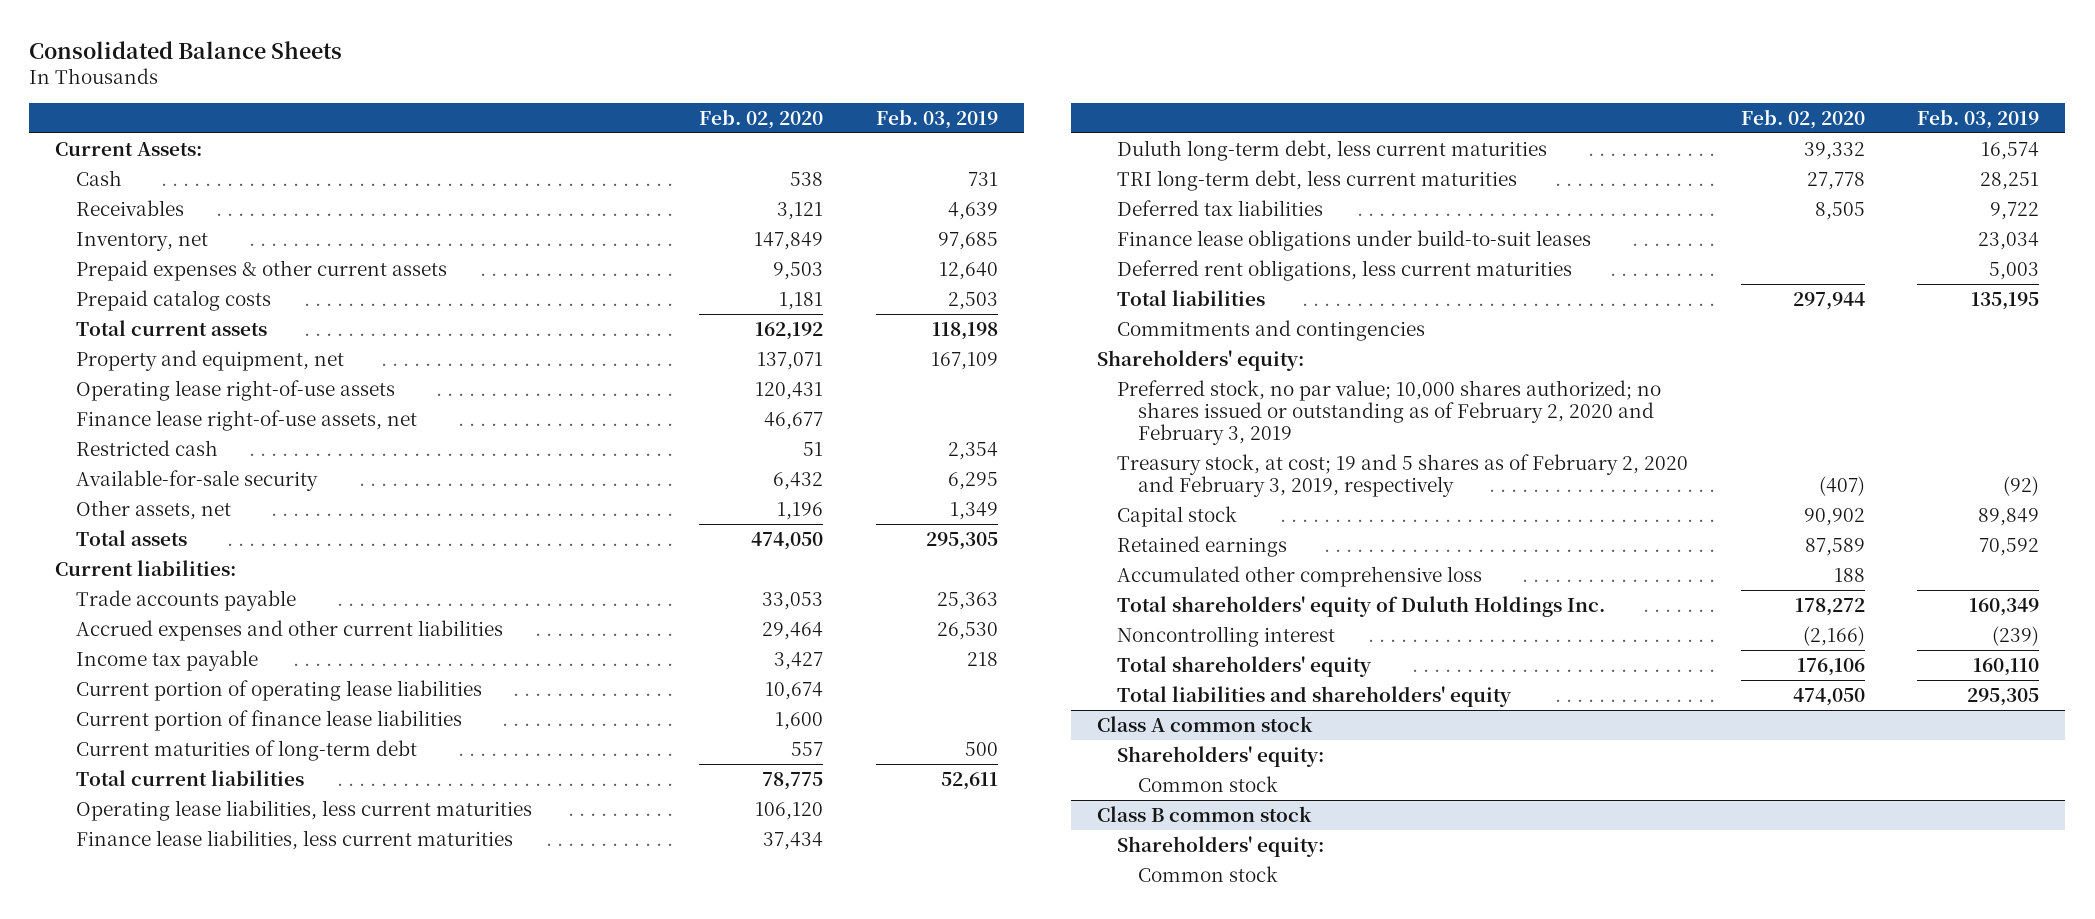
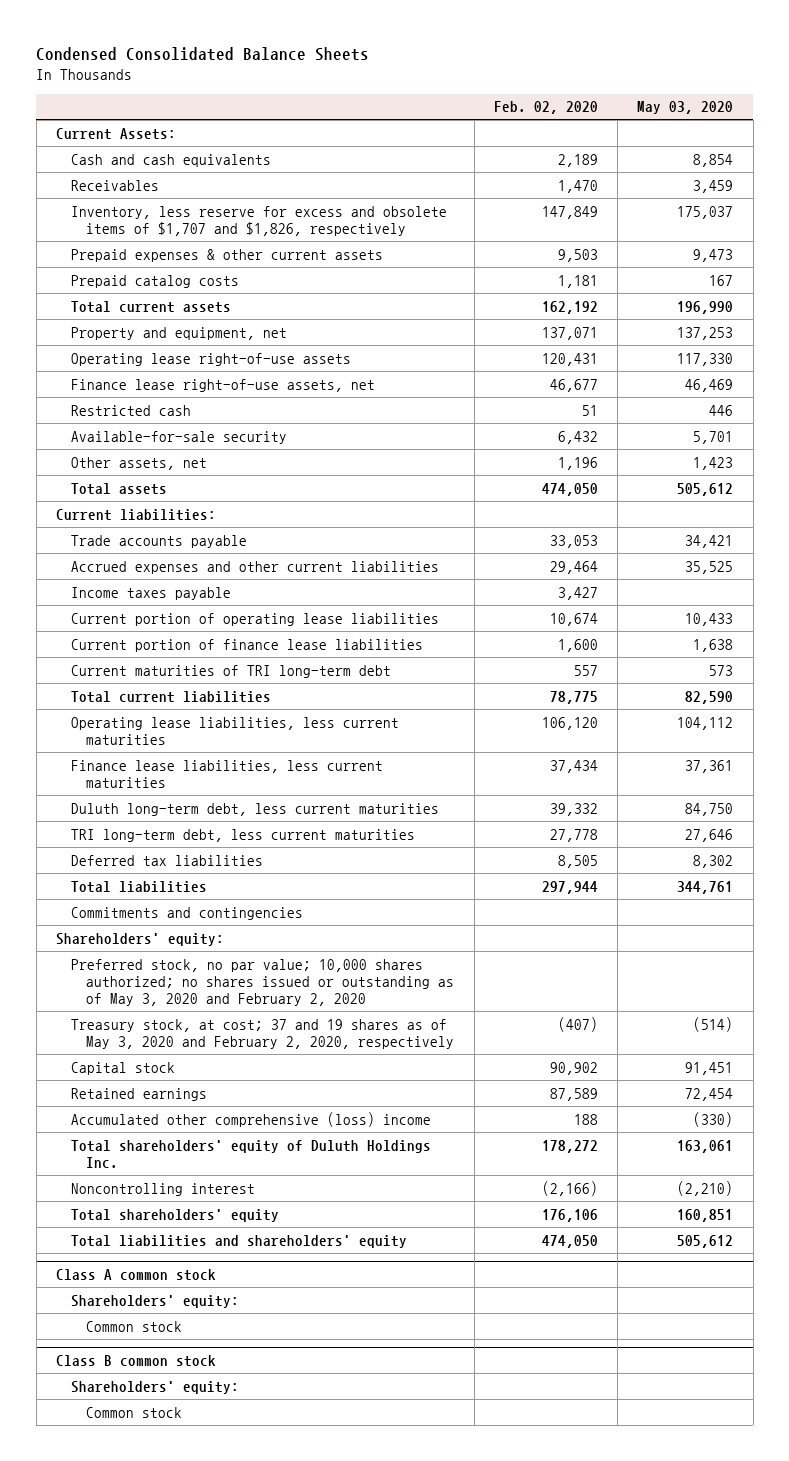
- Consolidated Balance Sheets
+ Condensed Consolidated Balance Sheets
- | Feb. 02, 2020 | Feb. 03, 2019
+ | Feb. 02, 2020 | May 03, 2020
- Cash | 538 | 731
- Receivables | 3,121 | 4,639
- Inventory, net | 147,849 | 97,685
+ Cash and cash equivalents | 2,189 | 8,854
+ Receivables | 1,470 | 3,459
+ Inventory, less reserve for excess and obsolete items of $1,707 and $1,826, respectively | 147,849 | 175,037
- Income tax payable | 3,427 | 218
+ Income taxes payable | 3,427 |
- Current maturities of long-term debt | 557 | 500
+ Current maturities of TRI long-term debt | 557 | 573
- Finance lease obligations under build-to-suit leases | | 23,034
- Deferred rent obligations, less current maturities | | 5,003
- Preferred stock, no par value; 10,000 shares authorized; no shares issued or outstanding as of February 2, 2020 and February 3, 2019
- Treasury stock, at cost; 19 and 5 shares as of February 2, 2020 and February 3, 2019, respectively | (407) | (92)
+ Preferred stock, no par value; 10,000 shares authorized; no shares issued or outstanding as of May 3, 2020 and February 2, 2020
+ Treasury stock, at cost; 37 and 19 shares as of May 3, 2020 and February 2, 2020, respectively | (407) | (514)
- Accumulated other comprehensive loss | 188 |
+ Accumulated other comprehensive (loss) income | 188 | (330)

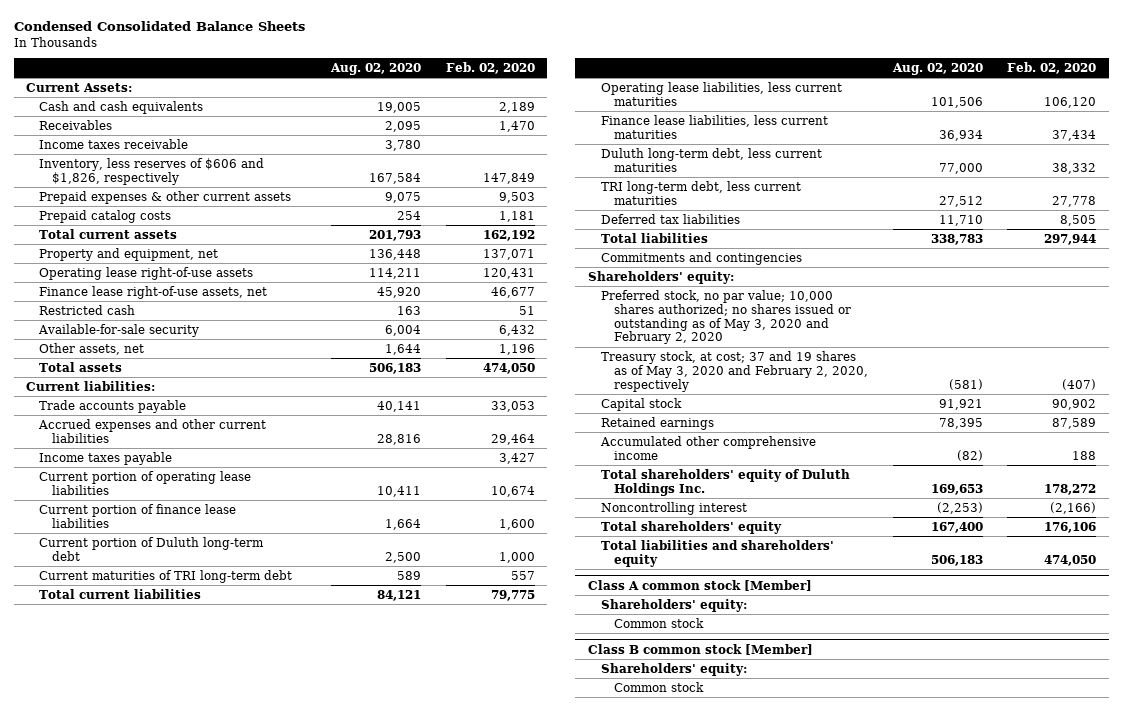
- | Feb. 02, 2020 | May 03, 2020
+ | Aug. 02, 2020 | Feb. 02, 2020
- Inventory, less reserve for excess and obsolete items of $1,707 and $1,826, respectively | 147,849 | 175,037
+ Income taxes receivable | 3,780 |
+ Inventory, less reserves of $606 and $1,826, respectively | 167,584 | 147,849
+ Current portion of Duluth long-term debt | 2,500 | 1,000
- Total current liabilities | 78,775 | 82,590
+ Total current liabilities | 84,121 | 79,775
- Duluth long-term debt, less current maturities | 39,332 | 84,750
+ Duluth long-term debt, less current maturities | 77,000 | 38,332
- Accumulated other comprehensive (loss) income | 188 | (330)
+ Accumulated other comprehensive income | (82) | 188
- Class A common stock
+ Class A common stock [Member]
- Class B common stock
+ Class B common stock [Member]

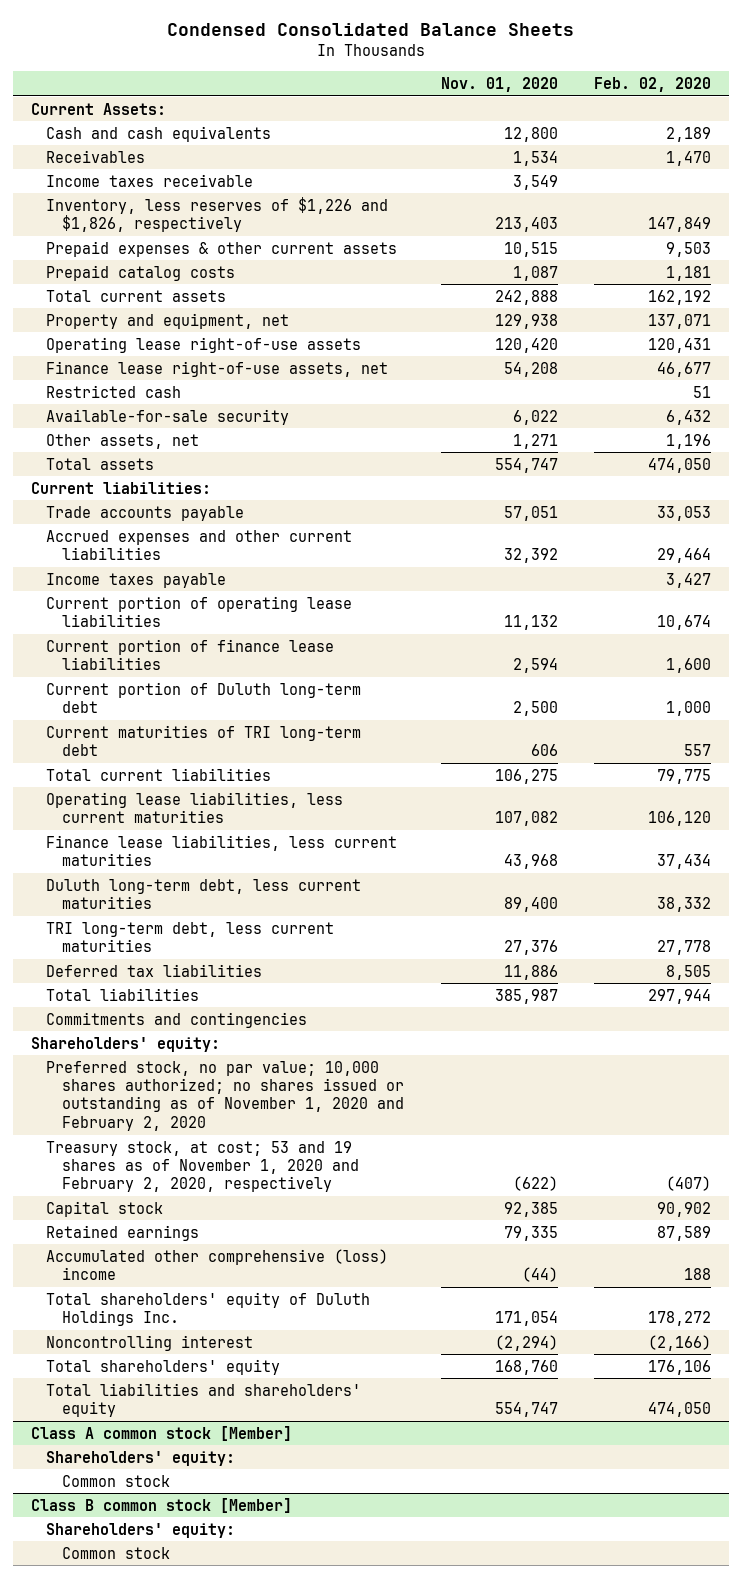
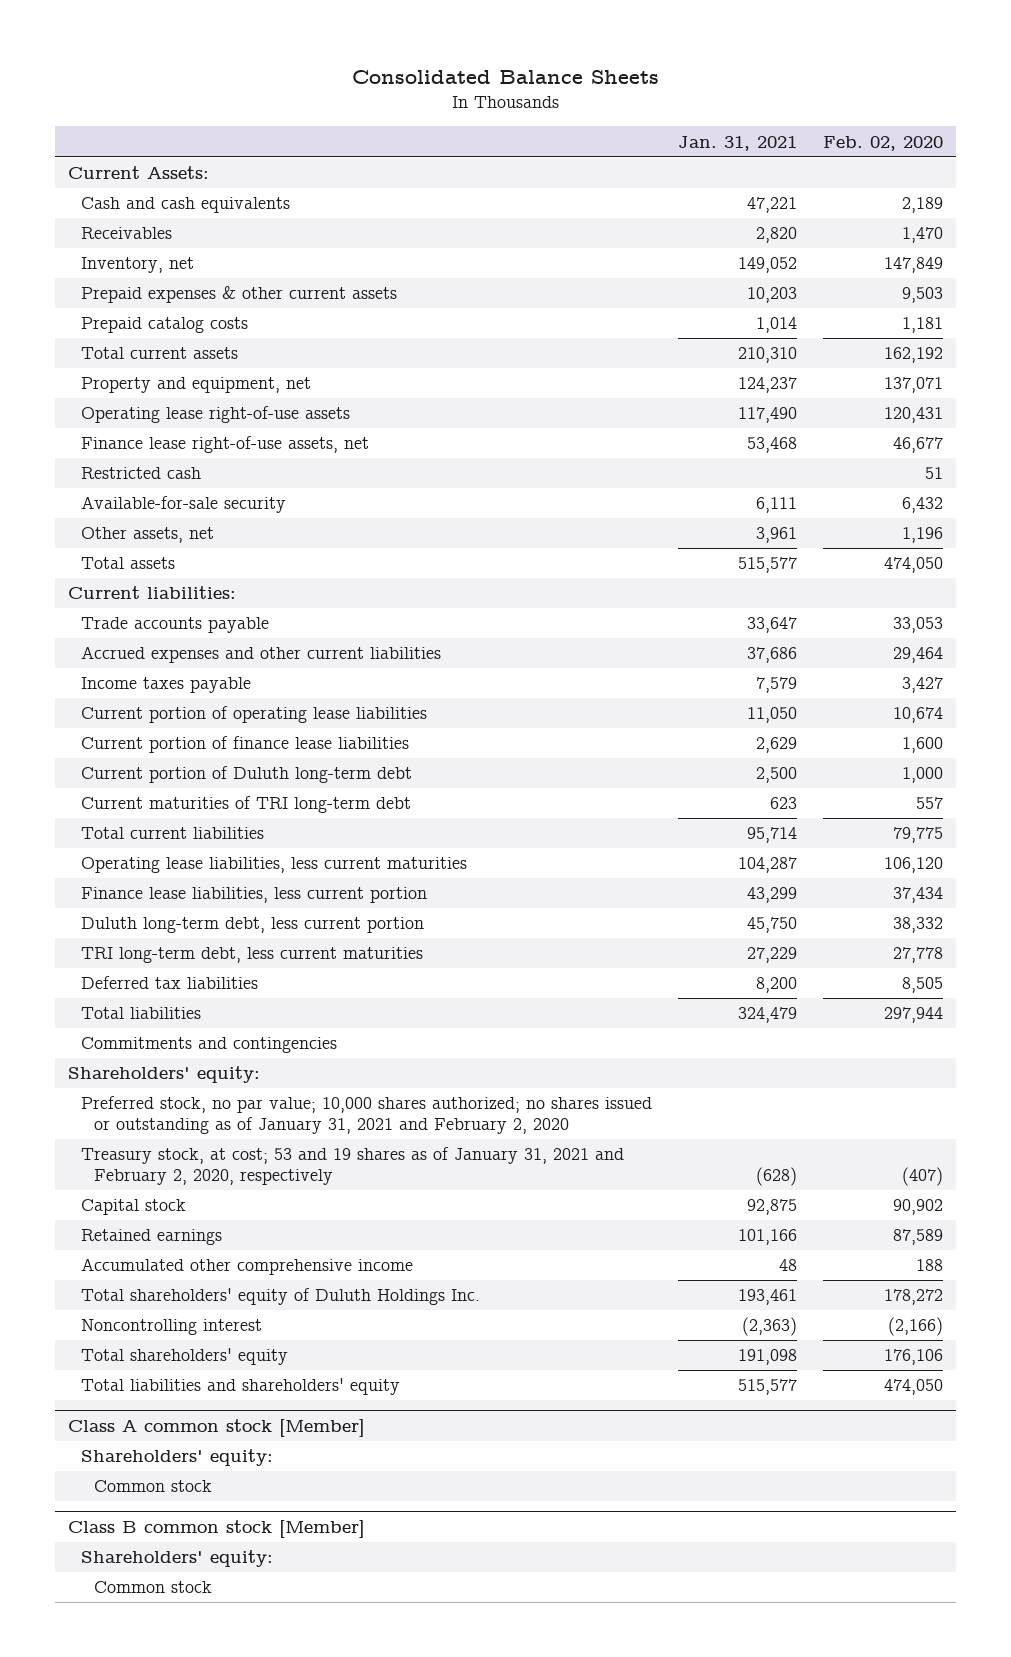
- Condensed Consolidated Balance Sheets
+ Consolidated Balance Sheets
- | Nov. 01, 2020 | Feb. 02, 2020
+ | Jan. 31, 2021 | Feb. 02, 2020
- Income taxes receivable | 3,549 |
- Inventory, less reserves of $1,226 and $1,826, respectively | 213,403 | 147,849
+ Inventory, net | 149,052 | 147,849
- Finance lease liabilities, less current maturities | 43,968 | 37,434
- Duluth long-term debt, less current maturities | 89,400 | 38,332
+ Finance lease liabilities, less current portion | 43,299 | 37,434
+ Duluth long-term debt, less current portion | 45,750 | 38,332
- Preferred stock, no par value; 10,000 shares authorized; no shares issued or outstanding as of November 1, 2020 and February 2, 2020
- Treasury stock, at cost; 53 and 19 shares as of November 1, 2020 and February 2, 2020, respectively | (622) | (407)
+ Preferred stock, no par value; 10,000 shares authorized; no shares issued or outstanding as of January 31, 2021 and February 2, 2020
+ Treasury stock, at cost; 53 and 19 shares as of January 31, 2021 and February 2, 2020, respectively | (628) | (407)
- Accumulated other comprehensive (loss) income | (44) | 188
+ Accumulated other comprehensive income | 48 | 188

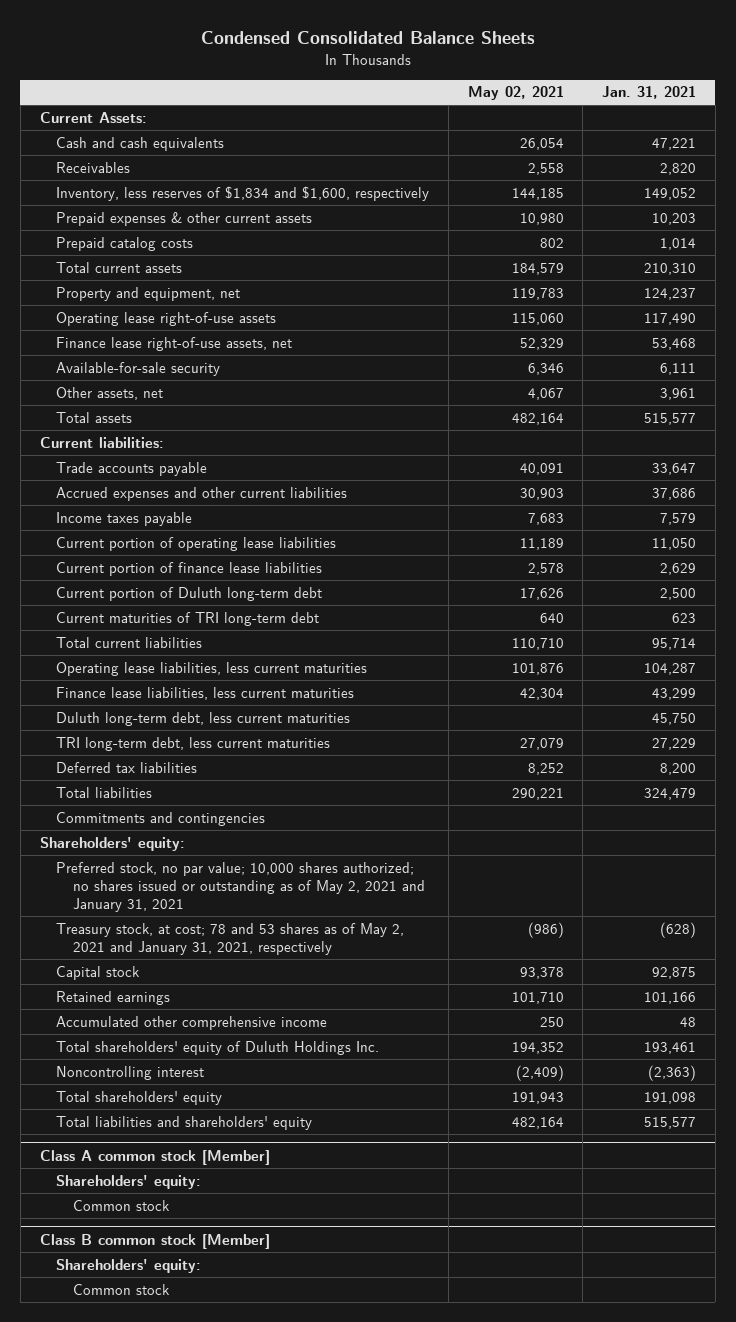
- Consolidated Balance Sheets
+ Condensed Consolidated Balance Sheets
- | Jan. 31, 2021 | Feb. 02, 2020
+ | May 02, 2021 | Jan. 31, 2021
- Inventory, net | 149,052 | 147,849
+ Inventory, less reserves of $1,834 and $1,600, respectively | 144,185 | 149,052
- Restricted cash | | 51
- Finance lease liabilities, less current portion | 43,299 | 37,434
- Duluth long-term debt, less current portion | 45,750 | 38,332
+ Finance lease liabilities, less current maturities | 42,304 | 43,299
+ Duluth long-term debt, less current maturities | | 45,750
- Preferred stock, no par value; 10,000 shares authorized; no shares issued or outstanding as of January 31, 2021 and February 2, 2020
- Treasury stock, at cost; 53 and 19 shares as of January 31, 2021 and February 2, 2020, respectively | (628) | (407)
+ Preferred stock, no par value; 10,000 shares authorized; no shares issued or outstanding as of May 2, 2021 and January 31, 2021
+ Treasury stock, at cost; 78 and 53 shares as of May 2, 2021 and January 31, 2021, respectively | (986) | (628)

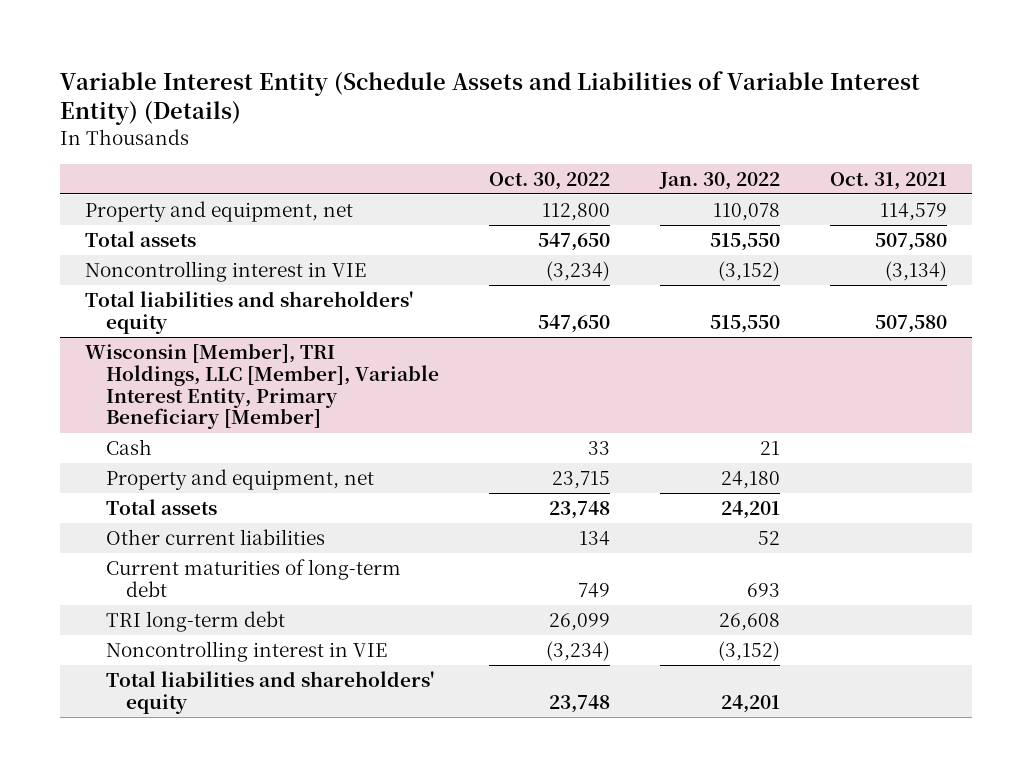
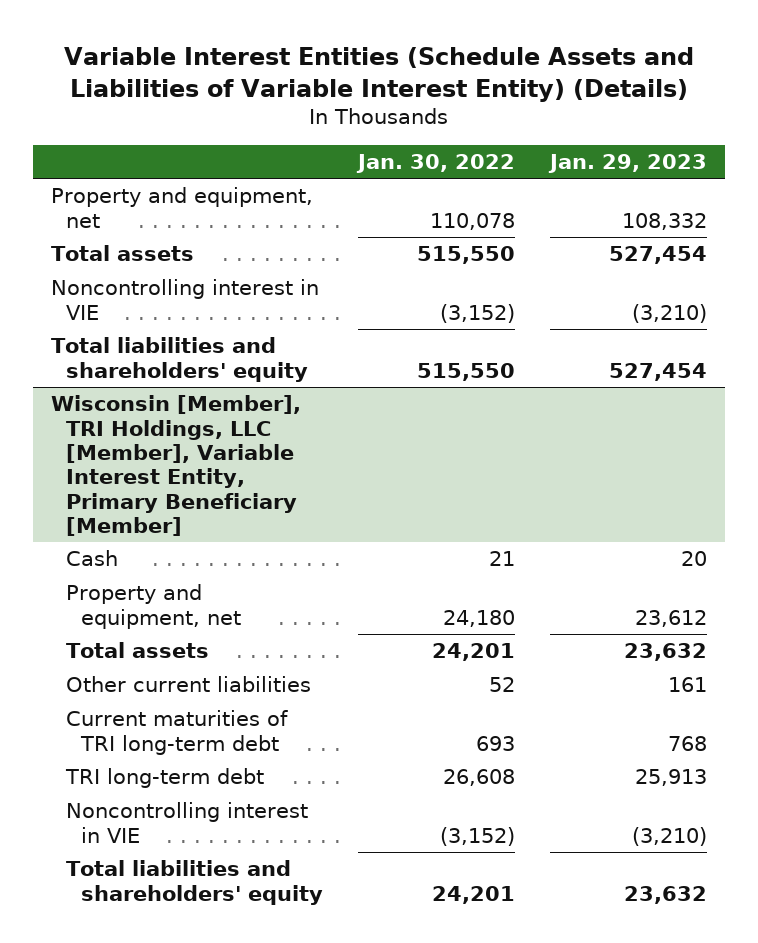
- Variable Interest Entity (Schedule Assets and Liabilities of Variable Interest Entity) (Details)
+ Variable Interest Entities (Schedule Assets and Liabilities of Variable Interest Entity) (Details)
- | Oct. 30, 2022 | Jan. 30, 2022 | Oct. 31, 2021
+ | Jan. 30, 2022 | Jan. 29, 2023
@ Wisconsin [Member], TRI Holdings, LLC [Member], Variable Interest Entity, Primary Beneficiary [Member]
- Current maturities of long-term debt | 749 | 693 |
+ Current maturities of TRI long-term debt | 693 | 768

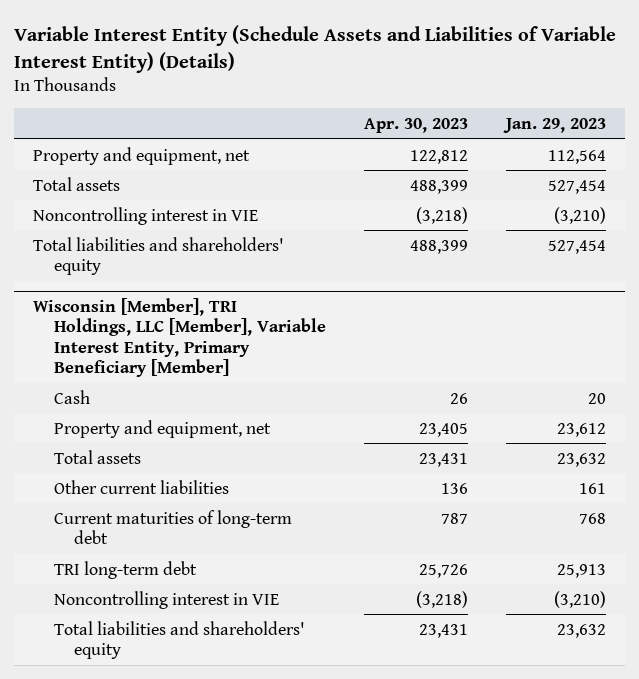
- Variable Interest Entities (Schedule Assets and Liabilities of Variable Interest Entity) (Details)
+ Variable Interest Entity (Schedule Assets and Liabilities of Variable Interest Entity) (Details)
- | Jan. 30, 2022 | Jan. 29, 2023
+ | Apr. 30, 2023 | Jan. 29, 2023
- Property and equipment, net | 110,078 | 108,332
+ Property and equipment, net | 122,812 | 112,564
@ Wisconsin [Member], TRI Holdings, LLC [Member], Variable Interest Entity, Primary Beneficiary [Member]
- Current maturities of TRI long-term debt | 693 | 768
+ Current maturities of long-term debt | 787 | 768

